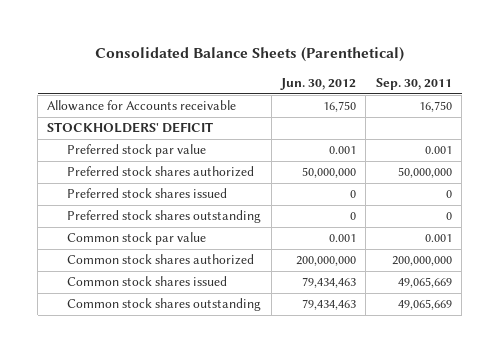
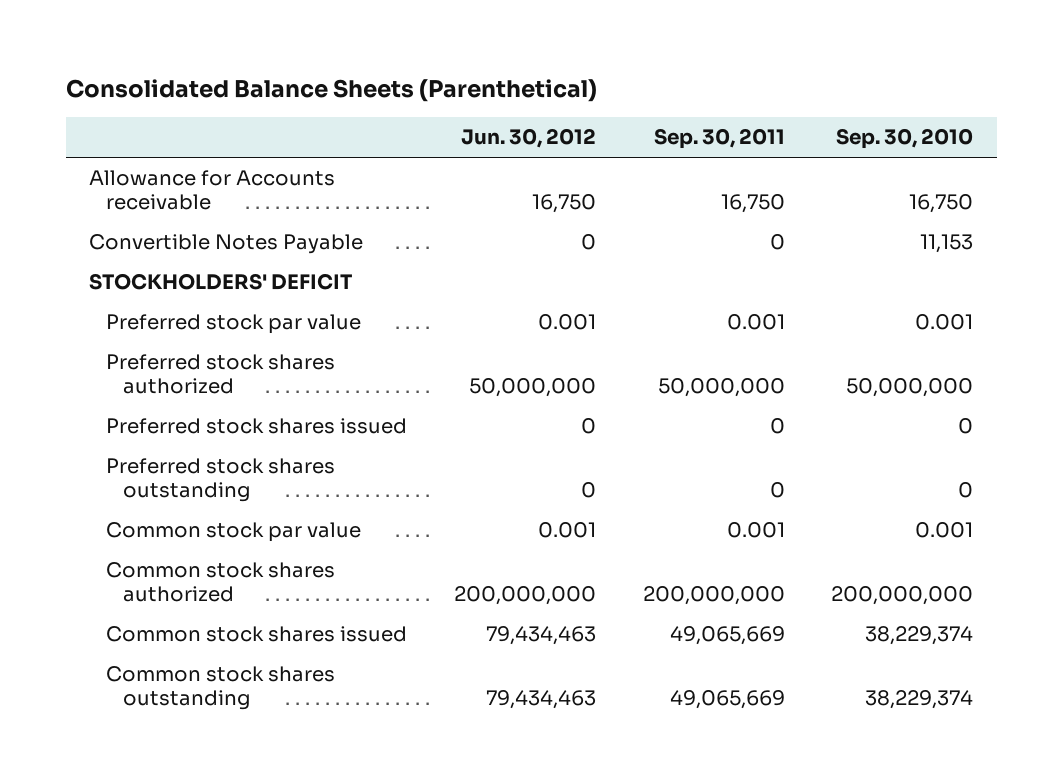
- | Jun. 30, 2012 | Sep. 30, 2011
+ | Jun. 30, 2012 | Sep. 30, 2011 | Sep. 30, 2010
+ Convertible Notes Payable | 0 | 0 | 11,153

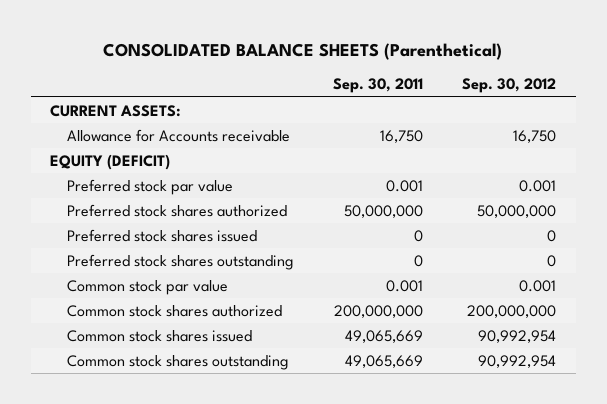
- Consolidated Balance Sheets (Parenthetical)
+ CONSOLIDATED BALANCE SHEETS (Parenthetical)
- | Jun. 30, 2012 | Sep. 30, 2011 | Sep. 30, 2010
+ | Sep. 30, 2011 | Sep. 30, 2012
+ CURRENT ASSETS:
- Convertible Notes Payable | 0 | 0 | 11,153
- STOCKHOLDERS' DEFICIT
+ EQUITY (DEFICIT)

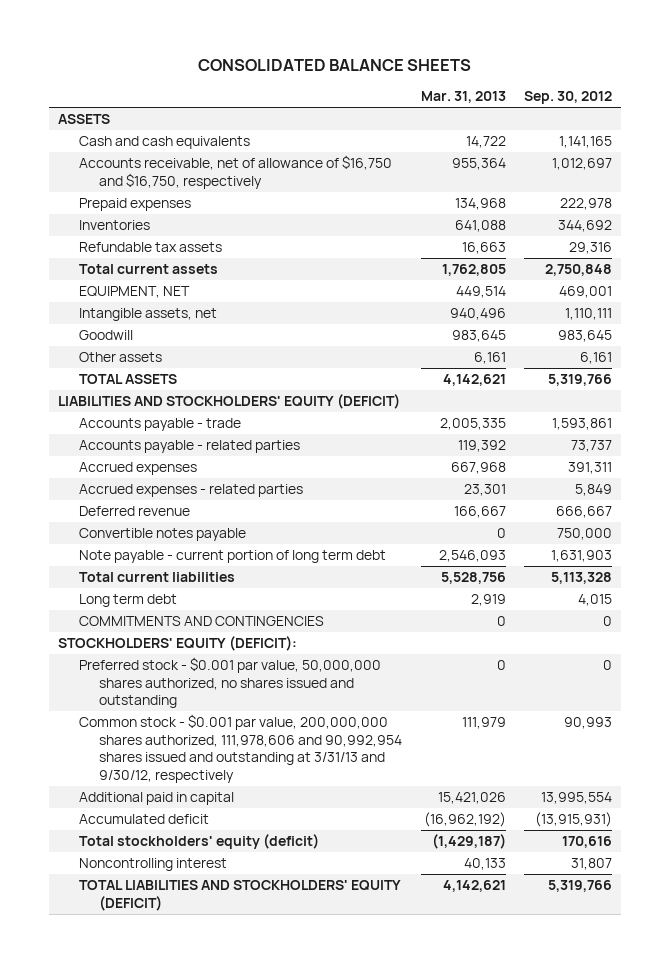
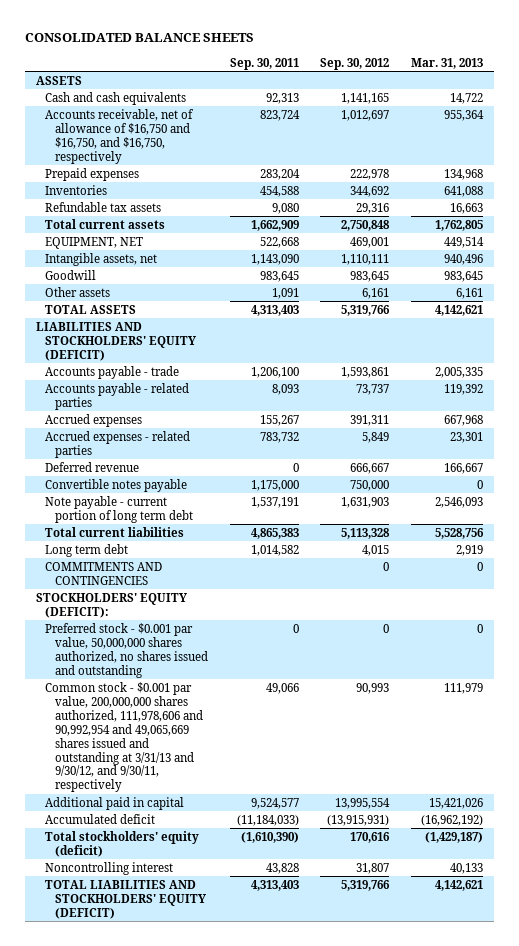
- | Mar. 31, 2013 | Sep. 30, 2012
+ | Sep. 30, 2011 | Sep. 30, 2012 | Mar. 31, 2013
- Accounts receivable, net of allowance of $16,750 and $16,750, respectively | 955,364 | 1,012,697
+ Accounts receivable, net of allowance of $16,750 and $16,750, and $16,750, respectively | 823,724 | 1,012,697 | 955,364
- Common stock - $0.001 par value, 200,000,000 shares authorized, 111,978,606 and 90,992,954 shares issued and outstanding at 3/31/13 and 9/30/12, respectively | 111,979 | 90,993
+ Common stock - $0.001 par value, 200,000,000 shares authorized, 111,978,606 and 90,992,954 and 49,065,669 shares issued and outstanding at 3/31/13 and 9/30/12, and 9/30/11, respectively | 49,066 | 90,993 | 111,979

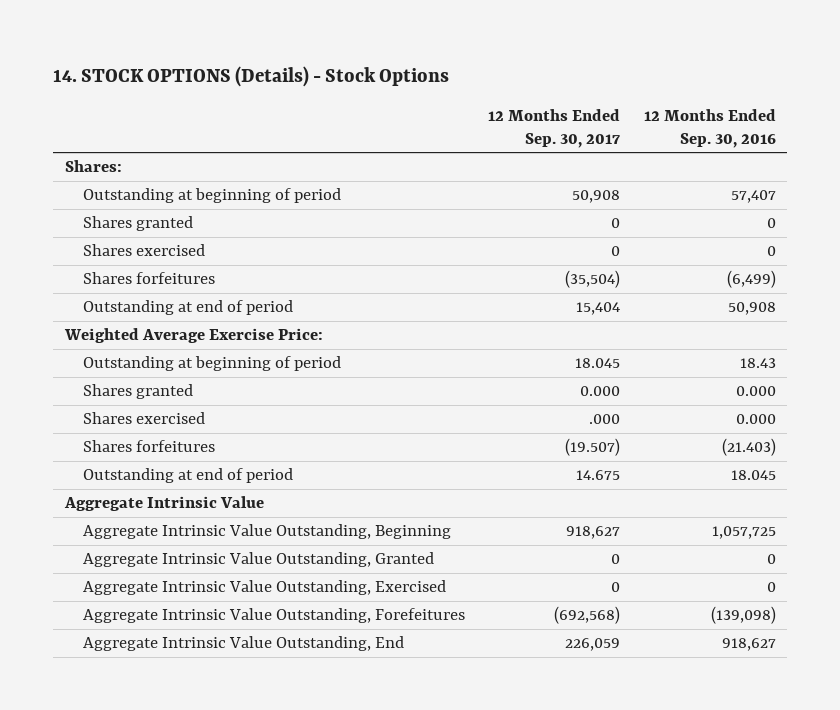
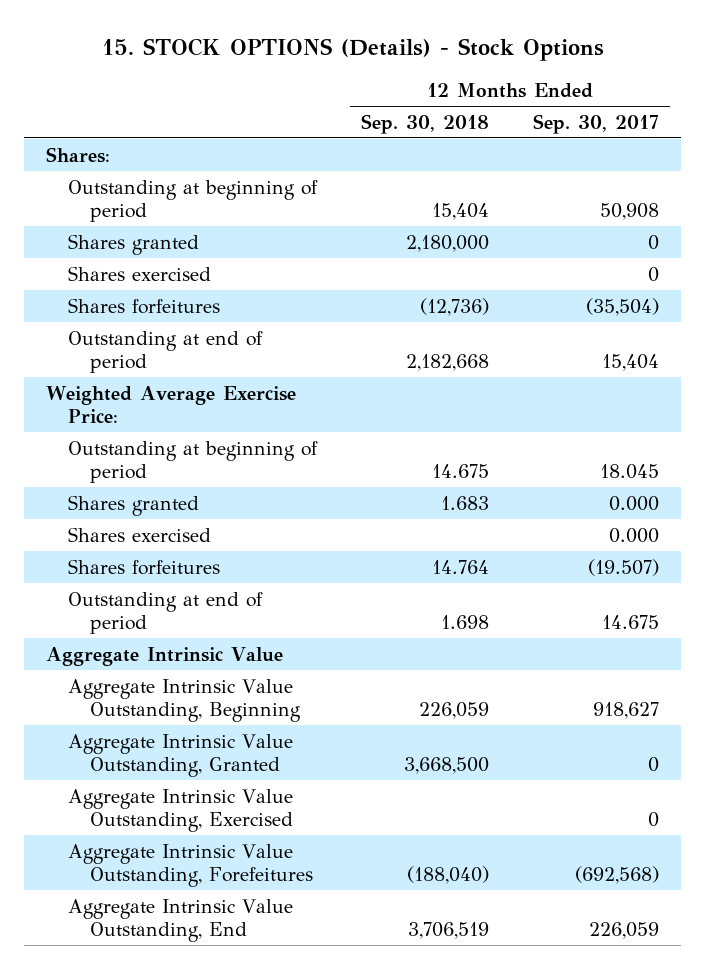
- 14. STOCK OPTIONS (Details) - Stock Options
+ 15. STOCK OPTIONS (Details) - Stock Options
- | 12 Months Ended Sep. 30, 2017 | 12 Months Ended Sep. 30, 2016
+ | 12 Months Ended Sep. 30, 2018 | 12 Months Ended Sep. 30, 2017
- Shares exercised | .000 | 0.000
+ Shares exercised | | 0.000

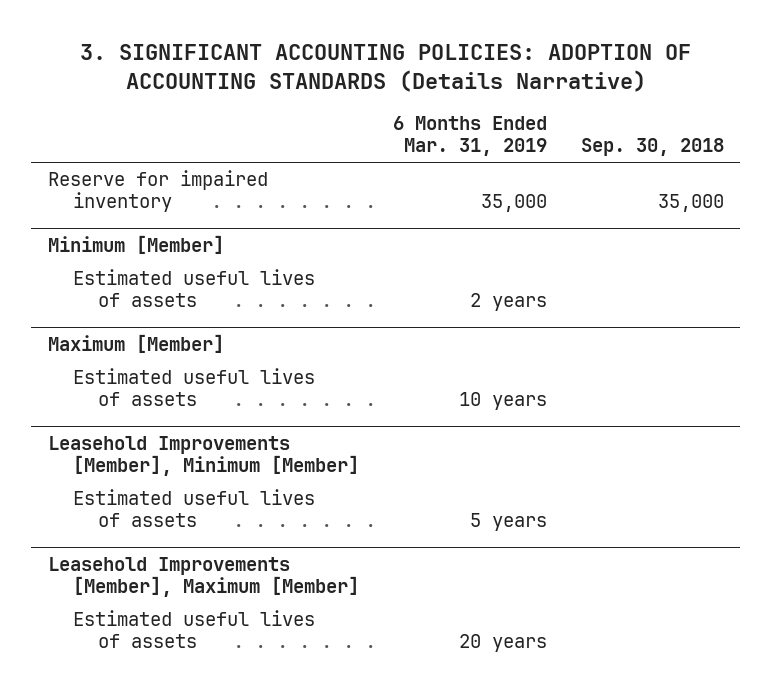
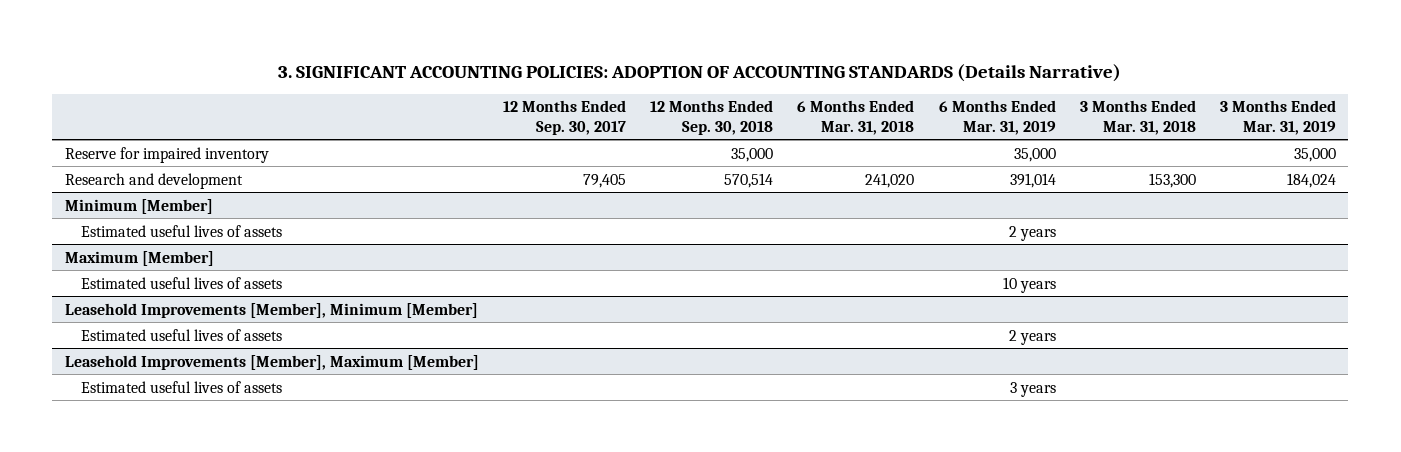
- | 6 Months Ended Mar. 31, 2019 | Sep. 30, 2018
+ | 12 Months Ended Sep. 30, 2017 | 12 Months Ended Sep. 30, 2018 | 6 Months Ended Mar. 31, 2018 | 6 Months Ended Mar. 31, 2019 | 3 Months Ended Mar. 31, 2018 | 3 Months Ended Mar. 31, 2019
+ Research and development | 79,405 | 570,514 | 241,020 | 391,014 | 153,300 | 184,024
@ Leasehold Improvements [Member], Minimum [Member]
- Estimated useful lives of assets | 5 years |
+ Estimated useful lives of assets | | | | 2 years | |
@ Leasehold Improvements [Member], Maximum [Member]
- Estimated useful lives of assets | 20 years |
+ Estimated useful lives of assets | | | | 3 years | |

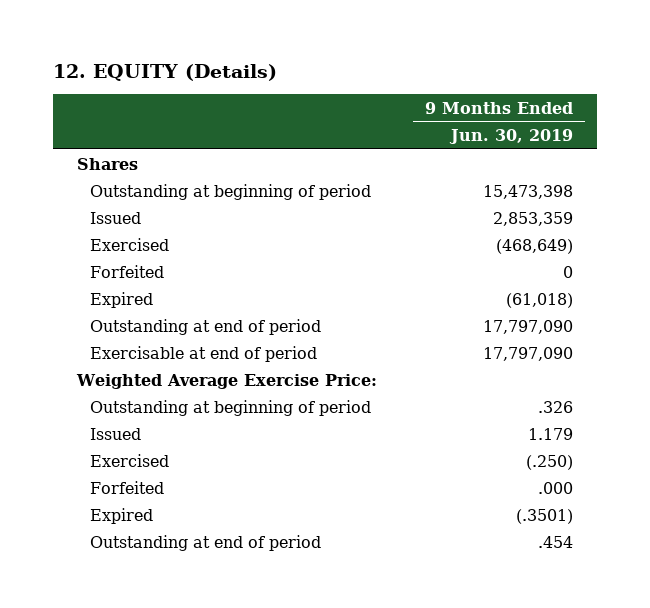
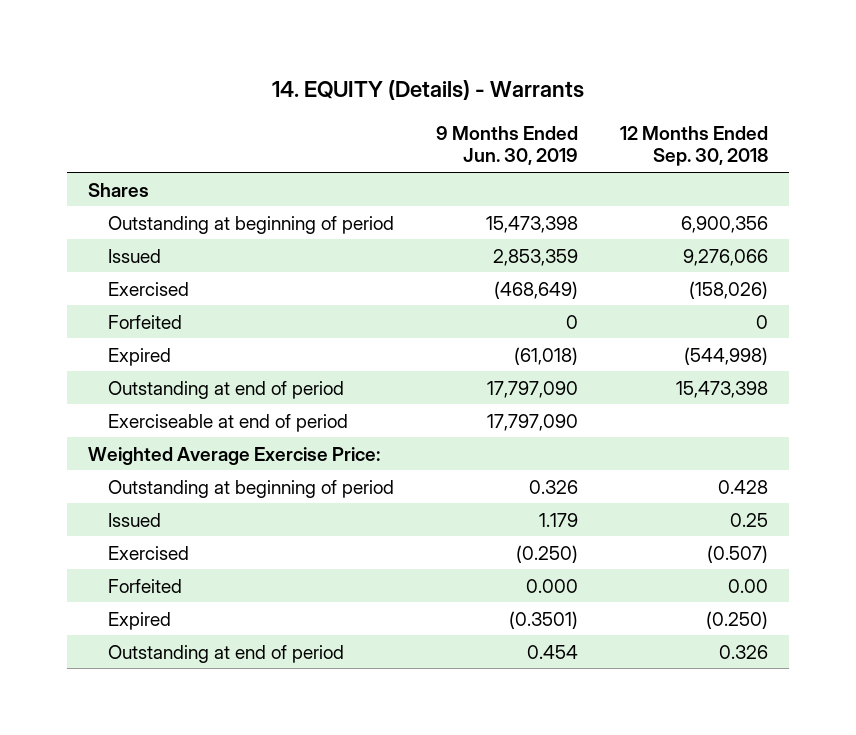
- 12. EQUITY (Details)
+ 14. EQUITY (Details) - Warrants
- | 9 Months Ended Jun. 30, 2019
+ | 9 Months Ended Jun. 30, 2019 | 12 Months Ended Sep. 30, 2018
- Exercisable at end of period | 17,797,090
+ Exerciseable at end of period | 17,797,090 |
- Outstanding at beginning of period | .326
+ Outstanding at beginning of period | 0.326 | 0.428
- Exercised | (.250)
- Forfeited | .000
- Expired | (.3501)
- Outstanding at end of period | .454
+ Exercised | (0.250) | (0.507)
+ Forfeited | 0.000 | 0.00
+ Expired | (0.3501) | (0.250)
+ Outstanding at end of period | 0.454 | 0.326

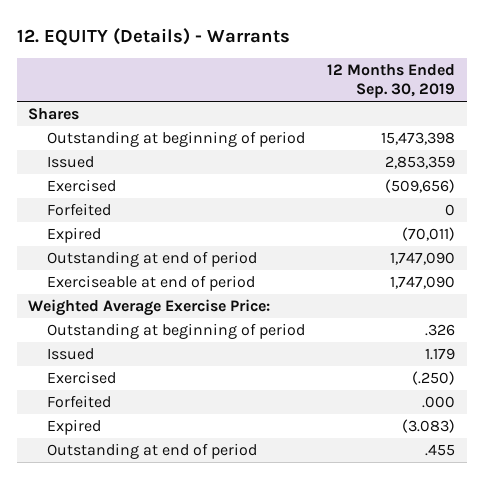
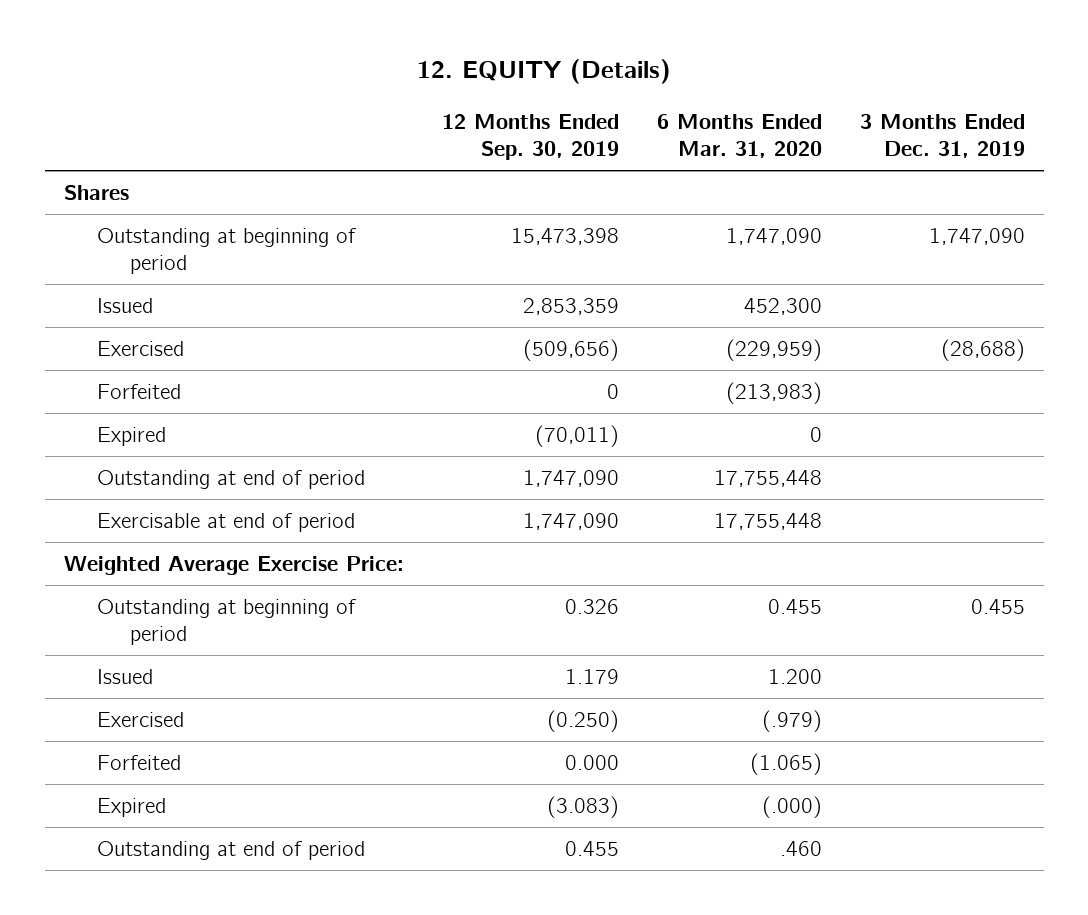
- 12. EQUITY (Details) - Warrants
+ 12. EQUITY (Details)
- | 12 Months Ended Sep. 30, 2019
+ | 12 Months Ended Sep. 30, 2019 | 6 Months Ended Mar. 31, 2020 | 3 Months Ended Dec. 31, 2019
- Exerciseable at end of period | 1,747,090
+ Exercisable at end of period | 1,747,090 | 17,755,448 |
- Outstanding at beginning of period | .326
+ Outstanding at beginning of period | 0.326 | 0.455 | 0.455
- Exercised | (.250)
- Forfeited | .000
+ Exercised | (0.250) | (.979) |
+ Forfeited | 0.000 | (1.065) |
- Outstanding at end of period | .455
+ Outstanding at end of period | 0.455 | .460 |

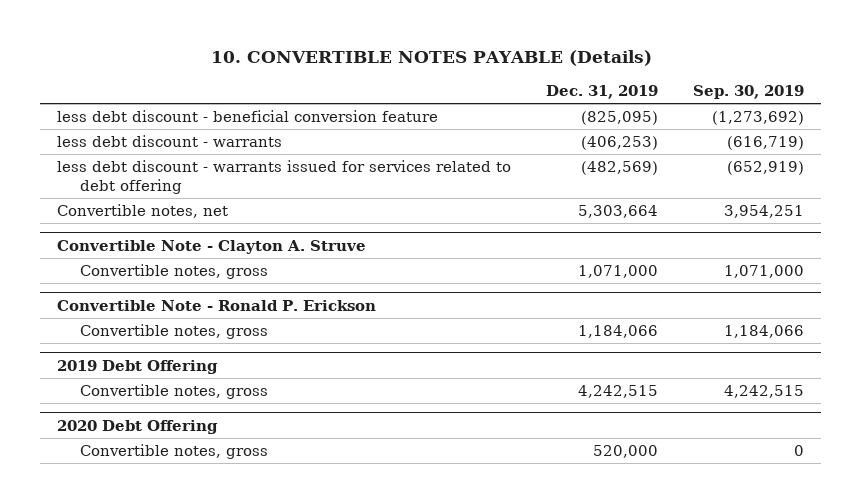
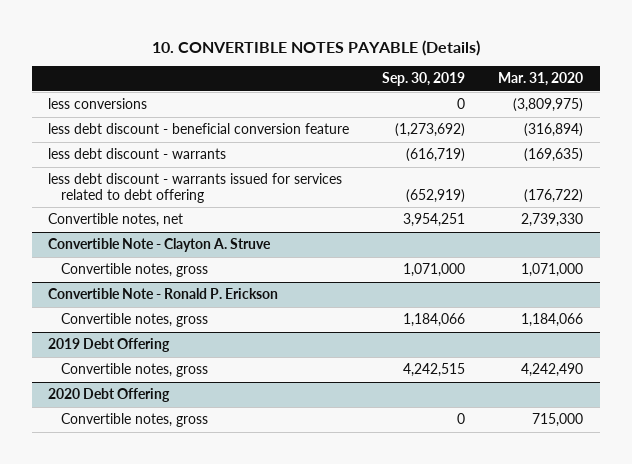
- | Dec. 31, 2019 | Sep. 30, 2019
+ | Sep. 30, 2019 | Mar. 31, 2020
+ less conversions | 0 | (3,809,975)

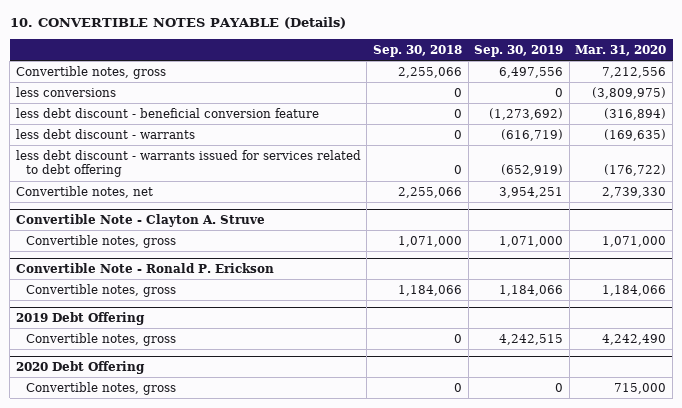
- | Sep. 30, 2019 | Mar. 31, 2020
+ | Sep. 30, 2018 | Sep. 30, 2019 | Mar. 31, 2020
+ Convertible notes, gross | 2,255,066 | 6,497,556 | 7,212,556

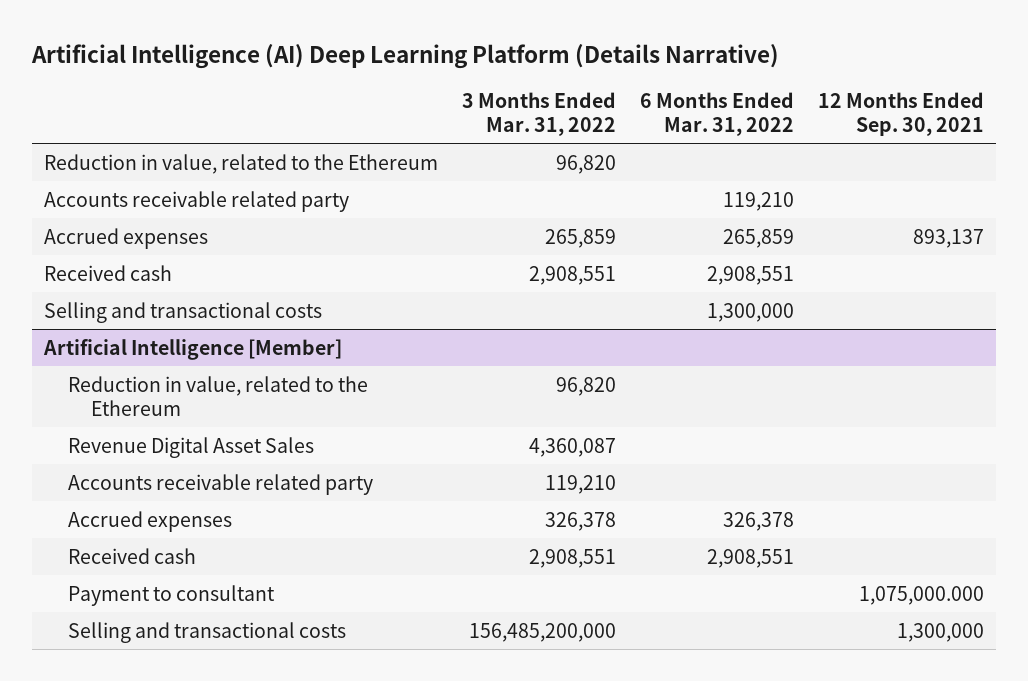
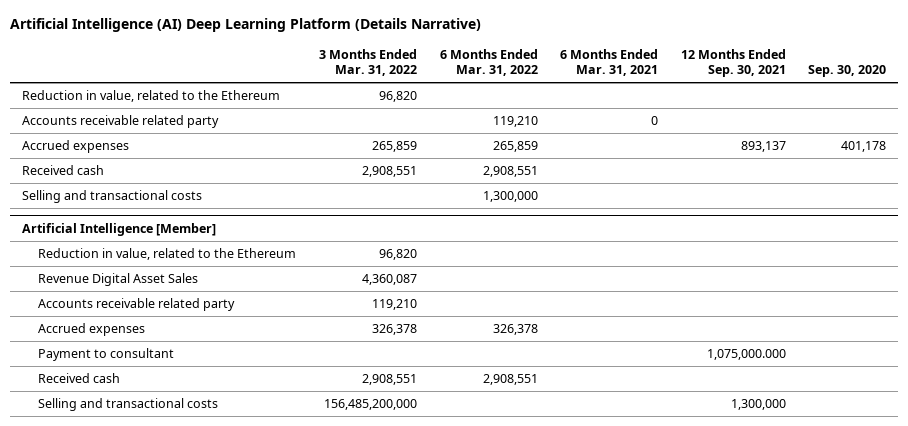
- | 3 Months Ended Mar. 31, 2022 | 6 Months Ended Mar. 31, 2022 | 12 Months Ended Sep. 30, 2021
+ | 3 Months Ended Mar. 31, 2022 | 6 Months Ended Mar. 31, 2022 | 6 Months Ended Mar. 31, 2021 | 12 Months Ended Sep. 30, 2021 | Sep. 30, 2020
@ Artificial Intelligence [Member]
moved down: Received cash | 2,908,551 | 2,908,551 | | |

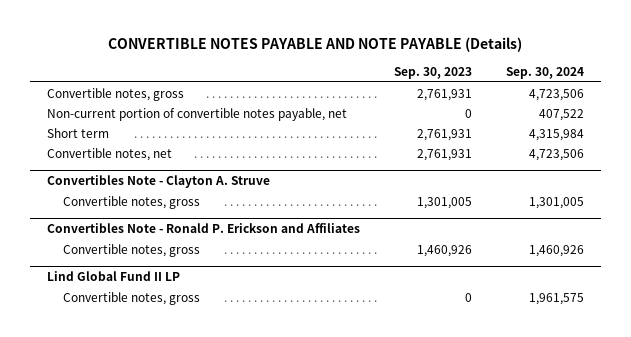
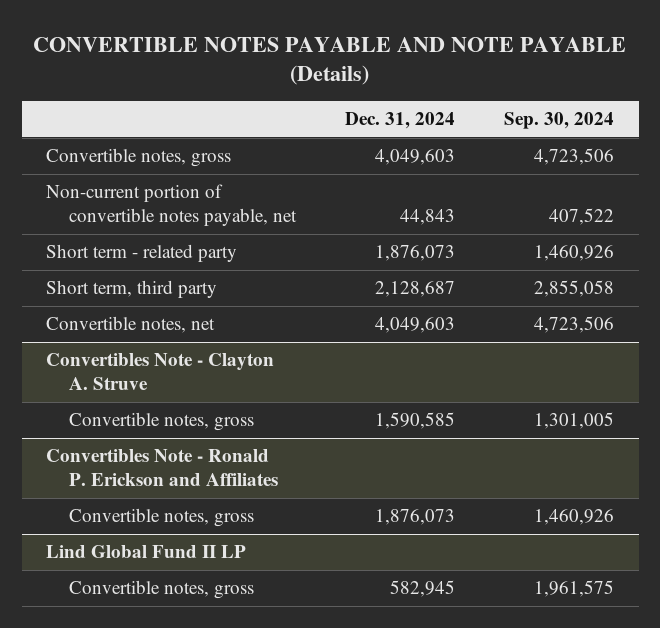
- | Sep. 30, 2023 | Sep. 30, 2024
+ | Dec. 31, 2024 | Sep. 30, 2024
- Short term | 2,761,931 | 4,315,984
+ Short term - related party | 1,876,073 | 1,460,926
+ Short term, third party | 2,128,687 | 2,855,058

